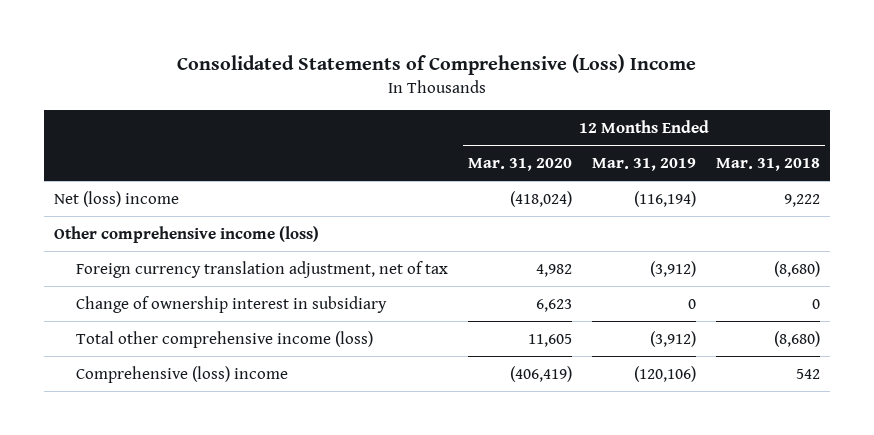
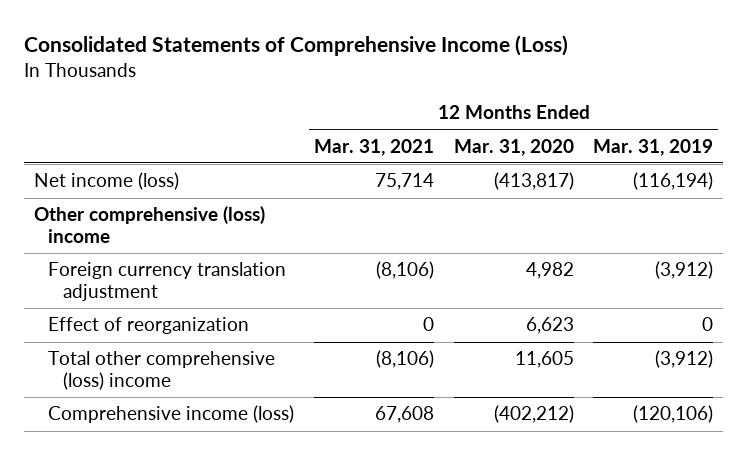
- Consolidated Statements of Comprehensive (Loss) Income
+ Consolidated Statements of Comprehensive Income (Loss)
- | 12 Months Ended Mar. 31, 2020 | 12 Months Ended Mar. 31, 2019 | 12 Months Ended Mar. 31, 2018
+ | 12 Months Ended Mar. 31, 2021 | 12 Months Ended Mar. 31, 2020 | 12 Months Ended Mar. 31, 2019
- Net (loss) income | (418,024) | (116,194) | 9,222
- Other comprehensive income (loss)
- Foreign currency translation adjustment, net of tax | 4,982 | (3,912) | (8,680)
- Change of ownership interest in subsidiary | 6,623 | 0 | 0
- Total other comprehensive income (loss) | 11,605 | (3,912) | (8,680)
- Comprehensive (loss) income | (406,419) | (120,106) | 542
+ Net income (loss) | 75,714 | (413,817) | (116,194)
+ Other comprehensive (loss) income
+ Foreign currency translation adjustment | (8,106) | 4,982 | (3,912)
+ Effect of reorganization | 0 | 6,623 | 0
+ Total other comprehensive (loss) income | (8,106) | 11,605 | (3,912)
+ Comprehensive income (loss) | 67,608 | (402,212) | (120,106)

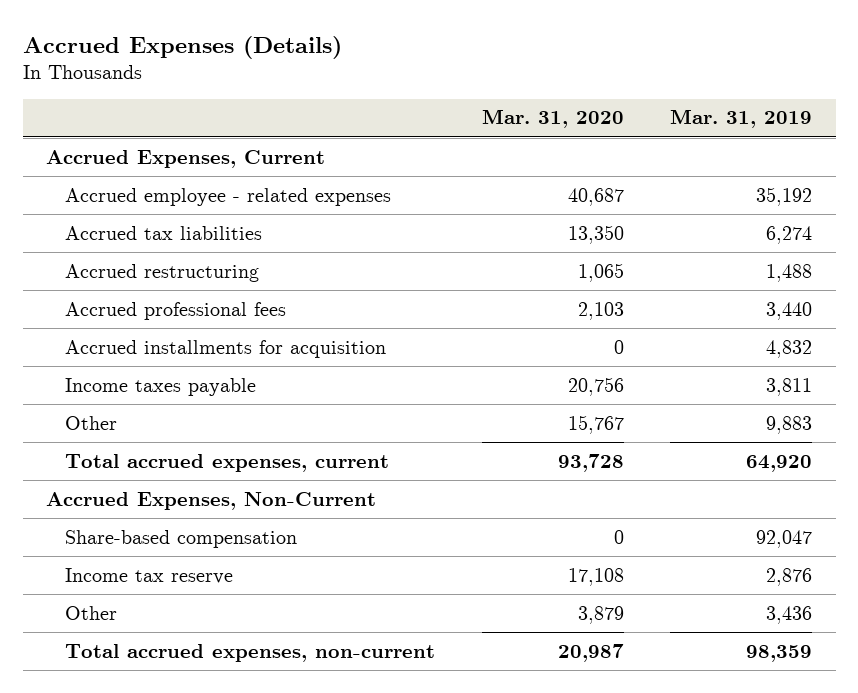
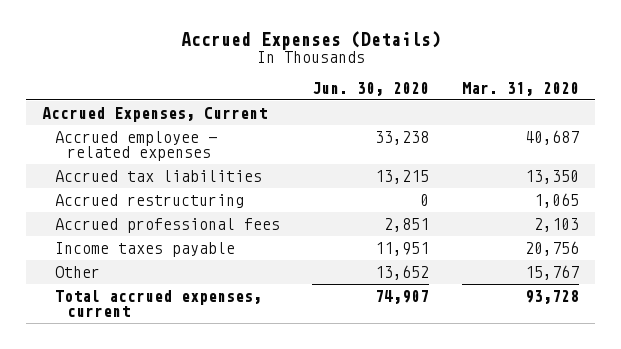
- | Mar. 31, 2020 | Mar. 31, 2019
+ | Jun. 30, 2020 | Mar. 31, 2020
- Accrued installments for acquisition | 0 | 4,832
- Accrued Expenses, Non-Current
- Share-based compensation | 0 | 92,047
- Income tax reserve | 17,108 | 2,876
- Other | 3,879 | 3,436
- Total accrued expenses, non-current | 20,987 | 98,359

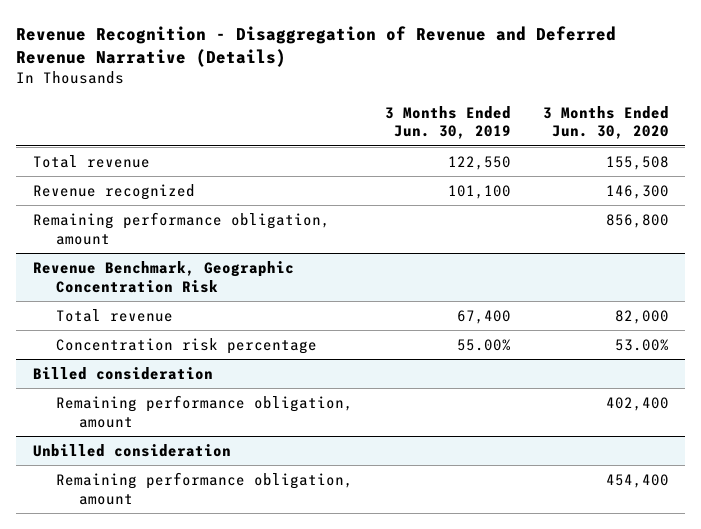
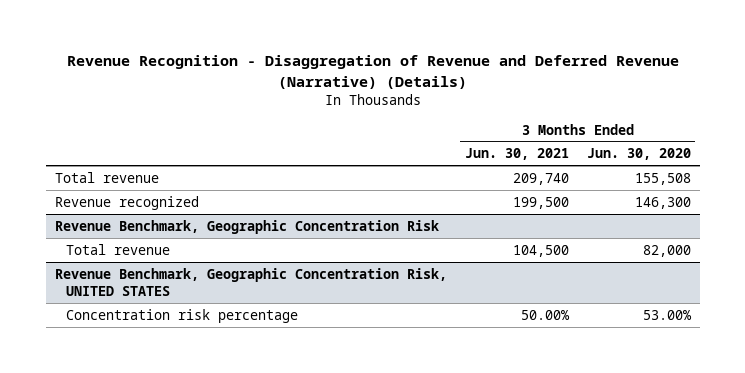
- Revenue Recognition - Disaggregation of Revenue and Deferred Revenue Narrative (Details)
+ Revenue Recognition - Disaggregation of Revenue and Deferred Revenue (Narrative) (Details)
- | 3 Months Ended Jun. 30, 2019 | 3 Months Ended Jun. 30, 2020
+ | 3 Months Ended Jun. 30, 2021 | 3 Months Ended Jun. 30, 2020
- Remaining performance obligation, amount | | 856,800
+ Revenue Benchmark, Geographic Concentration Risk, UNITED STATES
- Billed consideration
- Remaining performance obligation, amount | | 402,400
- Unbilled consideration
- Remaining performance obligation, amount | | 454,400

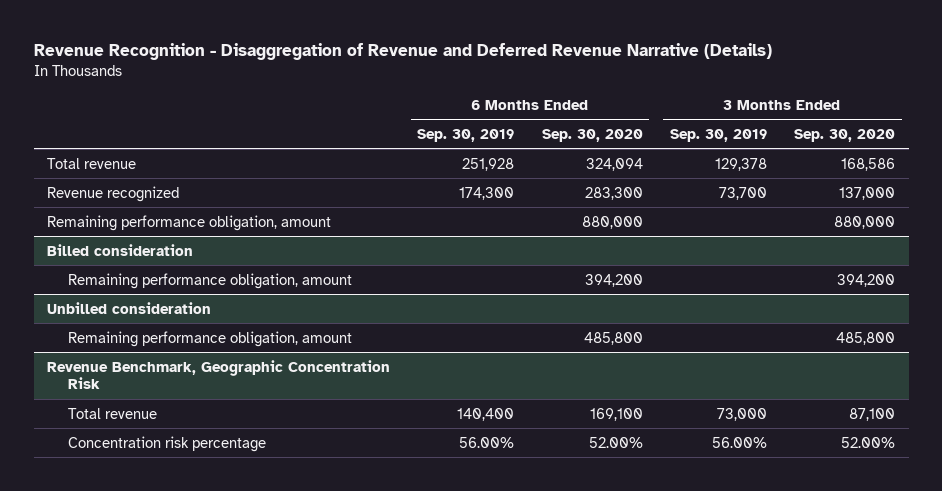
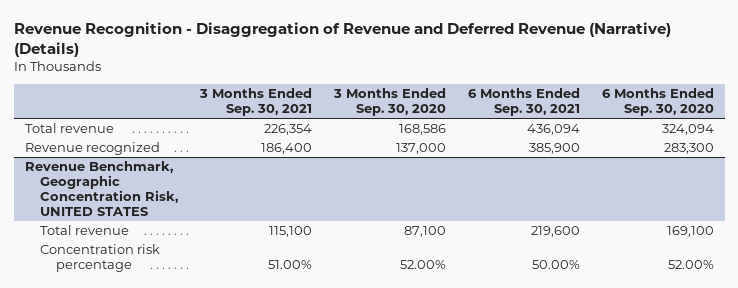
- Revenue Recognition - Disaggregation of Revenue and Deferred Revenue Narrative (Details)
+ Revenue Recognition - Disaggregation of Revenue and Deferred Revenue (Narrative) (Details)
- | 6 Months Ended Sep. 30, 2019 | 6 Months Ended Sep. 30, 2020 | 3 Months Ended Sep. 30, 2019 | 3 Months Ended Sep. 30, 2020
+ | 3 Months Ended Sep. 30, 2021 | 3 Months Ended Sep. 30, 2020 | 6 Months Ended Sep. 30, 2021 | 6 Months Ended Sep. 30, 2020
- Remaining performance obligation, amount | | 880,000 | | 880,000
- Billed consideration
- Remaining performance obligation, amount | | 394,200 | | 394,200
- Unbilled consideration
- Remaining performance obligation, amount | | 485,800 | | 485,800
- Revenue Benchmark, Geographic Concentration Risk
+ Revenue Benchmark, Geographic Concentration Risk, UNITED STATES

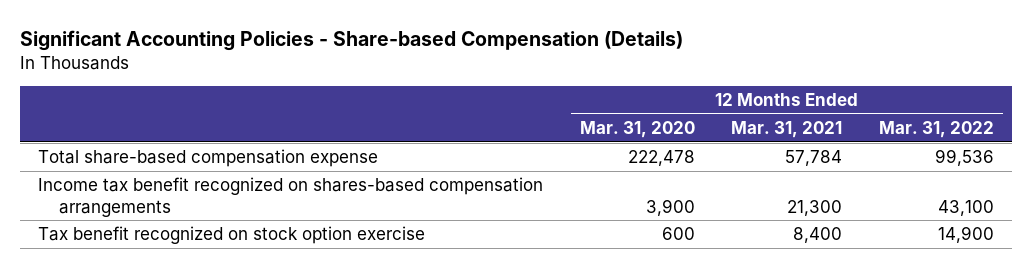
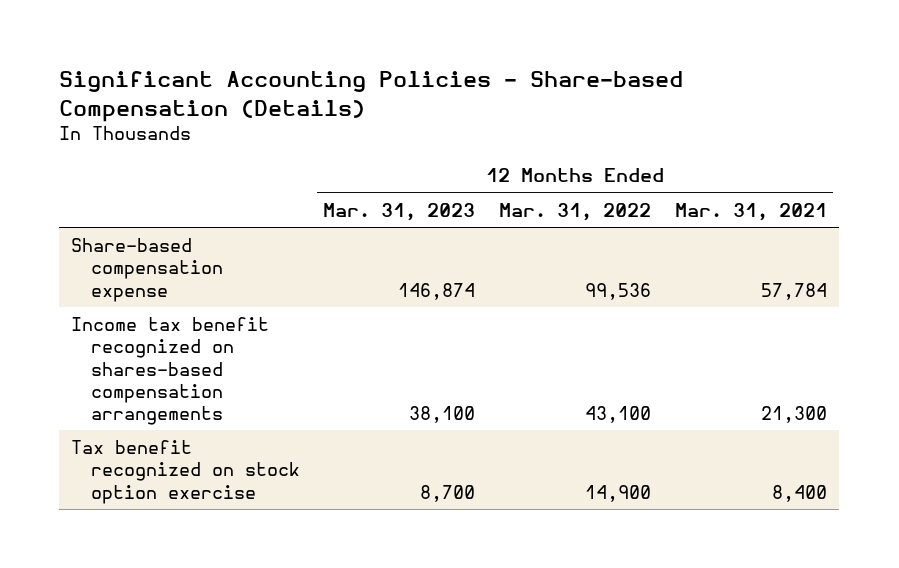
- | 12 Months Ended Mar. 31, 2020 | 12 Months Ended Mar. 31, 2021 | 12 Months Ended Mar. 31, 2022
+ | 12 Months Ended Mar. 31, 2023 | 12 Months Ended Mar. 31, 2022 | 12 Months Ended Mar. 31, 2021
- Total share-based compensation expense | 222,478 | 57,784 | 99,536
+ Share-based compensation expense | 146,874 | 99,536 | 57,784

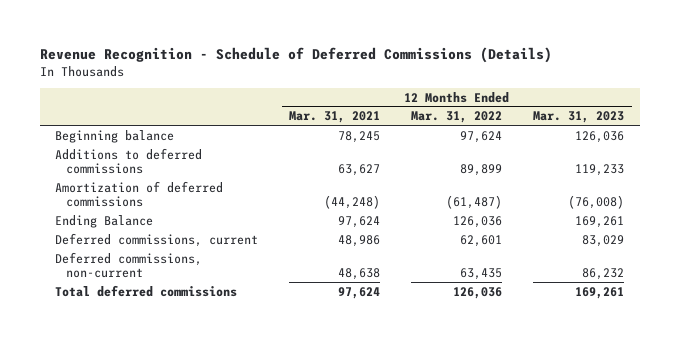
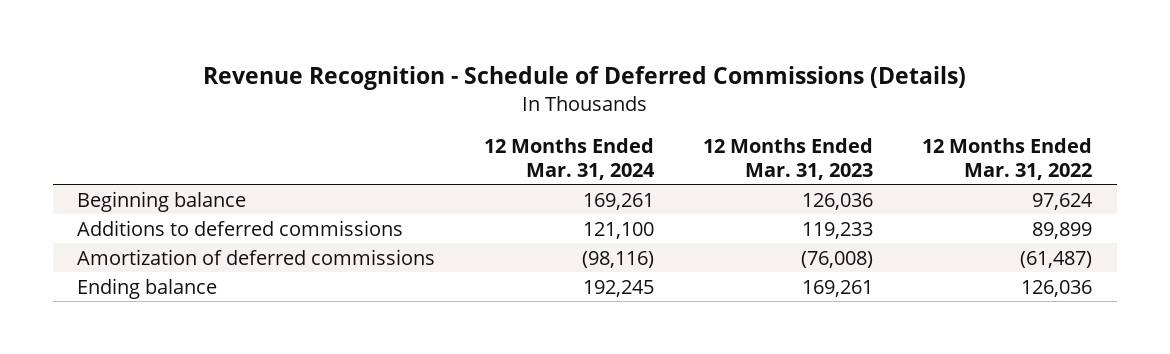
- | 12 Months Ended Mar. 31, 2021 | 12 Months Ended Mar. 31, 2022 | 12 Months Ended Mar. 31, 2023
+ | 12 Months Ended Mar. 31, 2024 | 12 Months Ended Mar. 31, 2023 | 12 Months Ended Mar. 31, 2022
- Ending Balance | 97,624 | 126,036 | 169,261
- Deferred commissions, current | 48,986 | 62,601 | 83,029
- Deferred commissions, non-current | 48,638 | 63,435 | 86,232
- Total deferred commissions | 97,624 | 126,036 | 169,261
+ Ending balance | 192,245 | 169,261 | 126,036

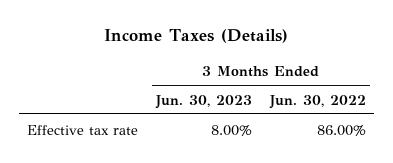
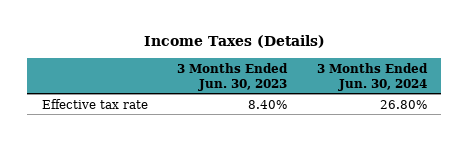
- | 3 Months Ended Jun. 30, 2023 | 3 Months Ended Jun. 30, 2022
+ | 3 Months Ended Jun. 30, 2023 | 3 Months Ended Jun. 30, 2024
- Effective tax rate | 8.00% | 86.00%
+ Effective tax rate | 8.40% | 26.80%

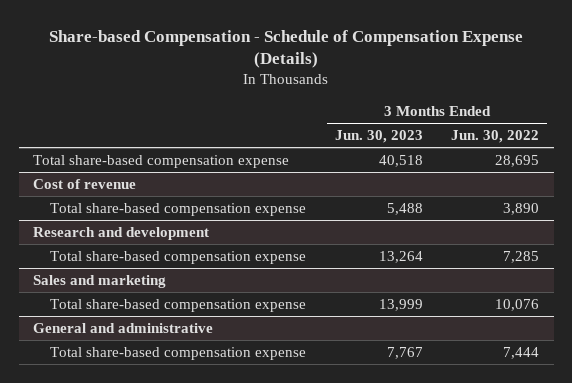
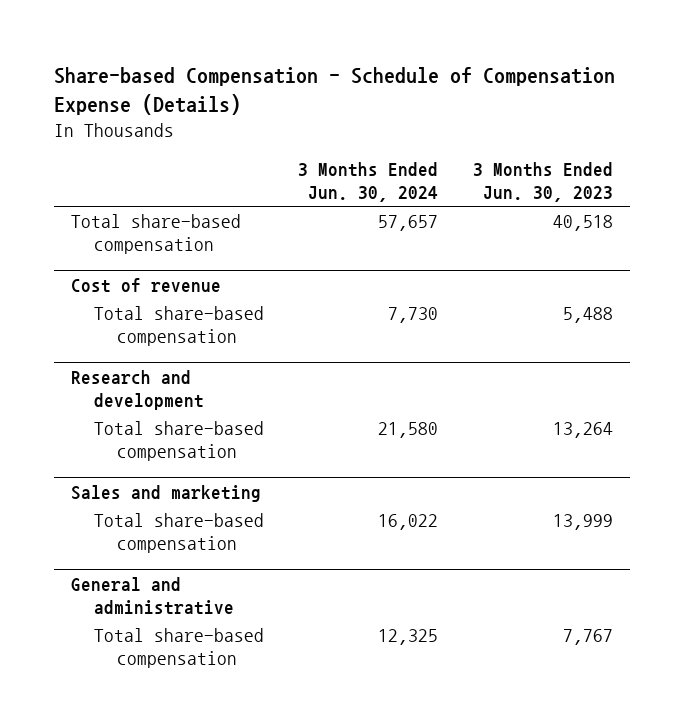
- | 3 Months Ended Jun. 30, 2023 | 3 Months Ended Jun. 30, 2022
+ | 3 Months Ended Jun. 30, 2024 | 3 Months Ended Jun. 30, 2023
- Total share-based compensation expense | 40,518 | 28,695
+ Total share-based compensation | 57,657 | 40,518
@ Cost of revenue
- Total share-based compensation expense | 5,488 | 3,890
+ Total share-based compensation | 7,730 | 5,488
@ Research and development
- Total share-based compensation expense | 13,264 | 7,285
+ Total share-based compensation | 21,580 | 13,264
@ Sales and marketing
- Total share-based compensation expense | 13,999 | 10,076
+ Total share-based compensation | 16,022 | 13,999
@ General and administrative
- Total share-based compensation expense | 7,767 | 7,444
+ Total share-based compensation | 12,325 | 7,767

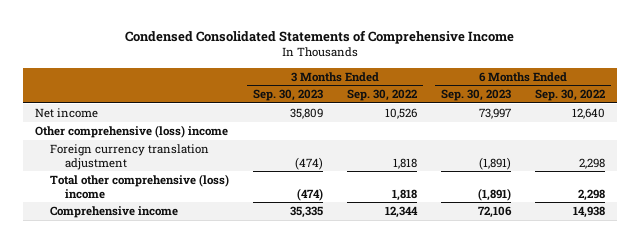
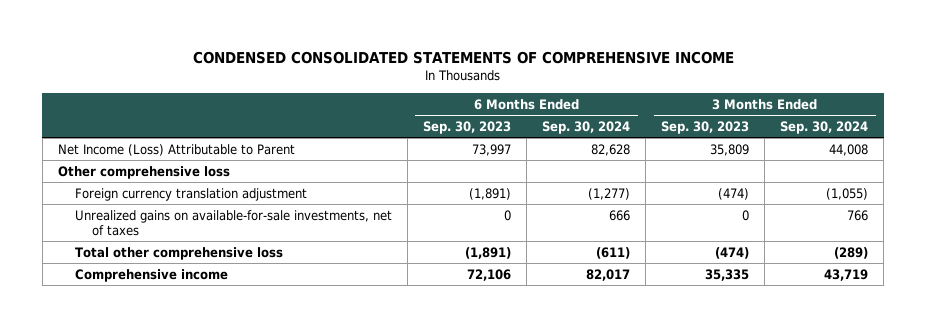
- Condensed Consolidated Statements of Comprehensive Income
+ CONDENSED CONSOLIDATED STATEMENTS OF COMPREHENSIVE INCOME
- | 3 Months Ended Sep. 30, 2023 | 3 Months Ended Sep. 30, 2022 | 6 Months Ended Sep. 30, 2023 | 6 Months Ended Sep. 30, 2022
+ | 6 Months Ended Sep. 30, 2023 | 6 Months Ended Sep. 30, 2024 | 3 Months Ended Sep. 30, 2023 | 3 Months Ended Sep. 30, 2024
- Net income | 35,809 | 10,526 | 73,997 | 12,640
- Other comprehensive (loss) income
+ Net Income (Loss) Attributable to Parent | 73,997 | 82,628 | 35,809 | 44,008
+ Other comprehensive loss
- Total other comprehensive (loss) income | (474) | 1,818 | (1,891) | 2,298
+ Unrealized gains on available-for-sale investments, net of taxes | 0 | 666 | 0 | 766
+ Total other comprehensive loss | (1,891) | (611) | (474) | (289)

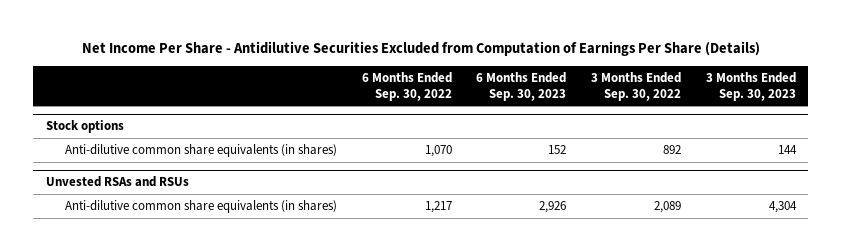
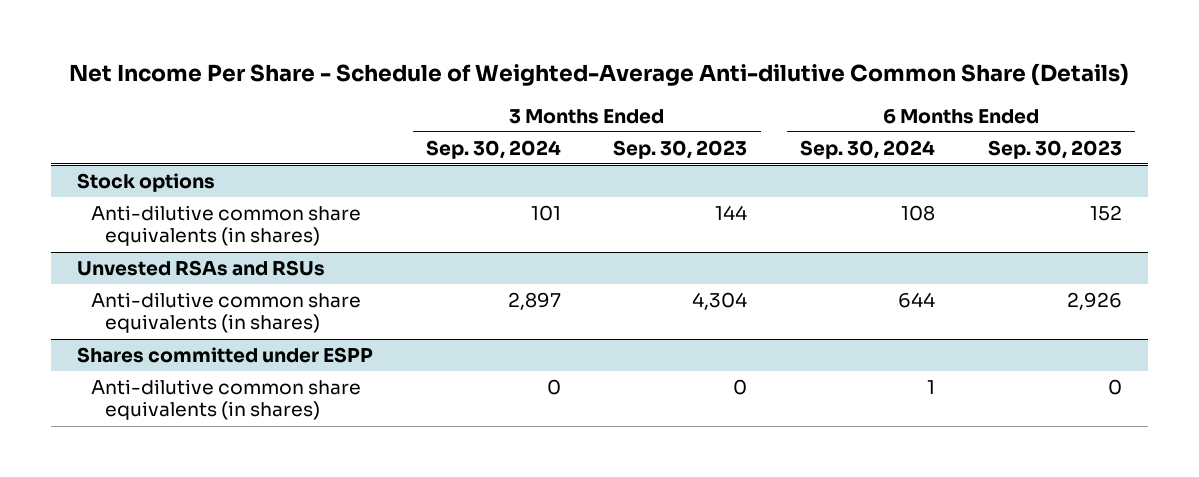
- Net Income Per Share - Antidilutive Securities Excluded from Computation of Earnings Per Share (Details)
+ Net Income Per Share - Schedule of Weighted-Average Anti-dilutive Common Share (Details)
- | 6 Months Ended Sep. 30, 2022 | 6 Months Ended Sep. 30, 2023 | 3 Months Ended Sep. 30, 2022 | 3 Months Ended Sep. 30, 2023
+ | 3 Months Ended Sep. 30, 2024 | 3 Months Ended Sep. 30, 2023 | 6 Months Ended Sep. 30, 2024 | 6 Months Ended Sep. 30, 2023
+ Shares committed under ESPP
+ Anti-dilutive common share equivalents (in shares) | 0 | 0 | 1 | 0

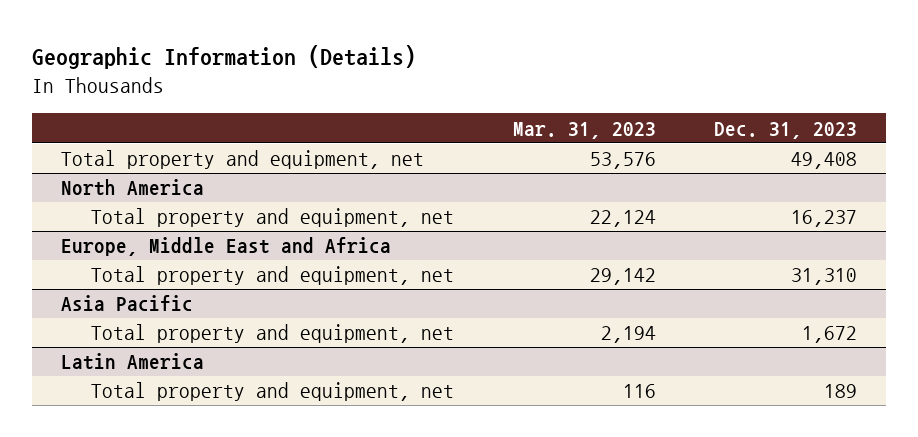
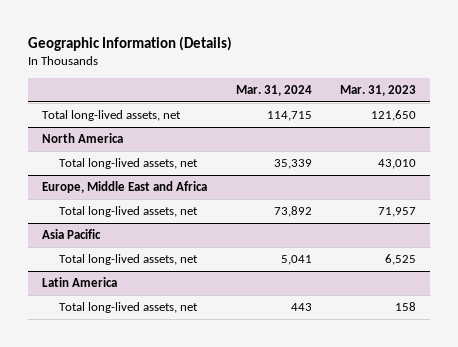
- | Mar. 31, 2023 | Dec. 31, 2023
+ | Mar. 31, 2024 | Mar. 31, 2023
- Total property and equipment, net | 53,576 | 49,408
+ Total long-lived assets, net | 114,715 | 121,650
@ North America
- Total property and equipment, net | 22,124 | 16,237
+ Total long-lived assets, net | 35,339 | 43,010
@ Europe, Middle East and Africa
- Total property and equipment, net | 29,142 | 31,310
+ Total long-lived assets, net | 73,892 | 71,957
@ Asia Pacific
- Total property and equipment, net | 2,194 | 1,672
+ Total long-lived assets, net | 5,041 | 6,525
@ Latin America
- Total property and equipment, net | 116 | 189
+ Total long-lived assets, net | 443 | 158

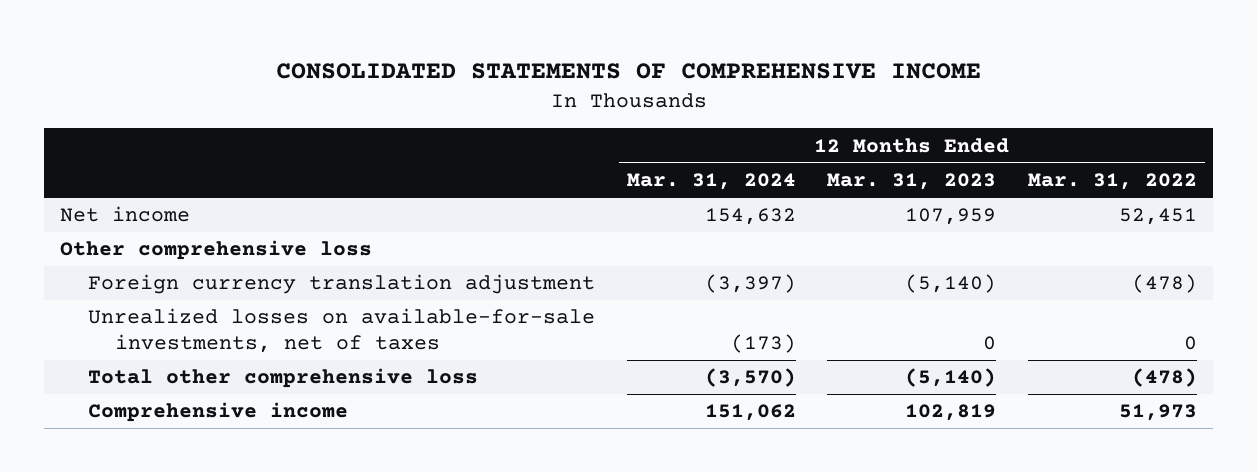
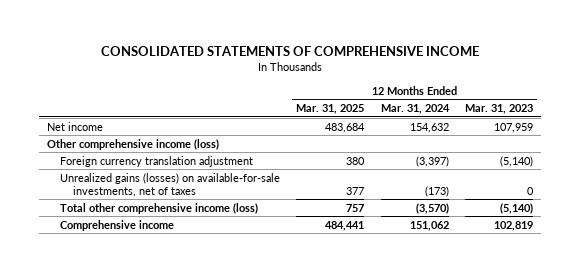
- | 12 Months Ended Mar. 31, 2024 | 12 Months Ended Mar. 31, 2023 | 12 Months Ended Mar. 31, 2022
+ | 12 Months Ended Mar. 31, 2025 | 12 Months Ended Mar. 31, 2024 | 12 Months Ended Mar. 31, 2023
- Other comprehensive loss
+ Other comprehensive income (loss)
- Unrealized losses on available-for-sale investments, net of taxes | (173) | 0 | 0
- Total other comprehensive loss | (3,570) | (5,140) | (478)
+ Unrealized gains (losses) on available-for-sale investments, net of taxes | 377 | (173) | 0
+ Total other comprehensive income (loss) | 757 | (3,570) | (5,140)

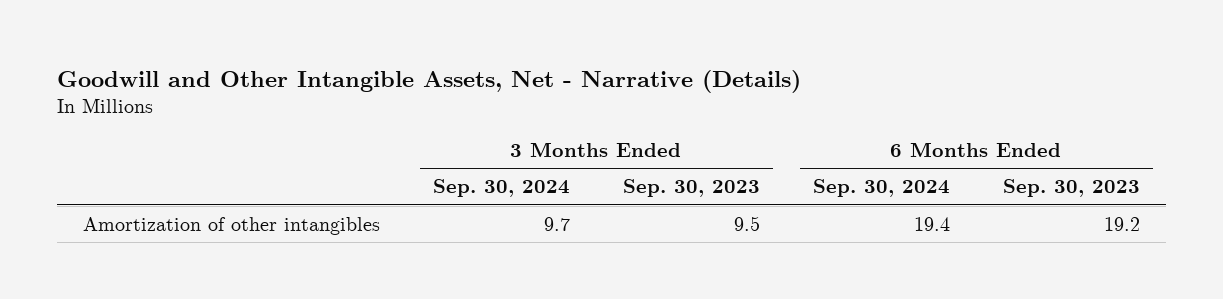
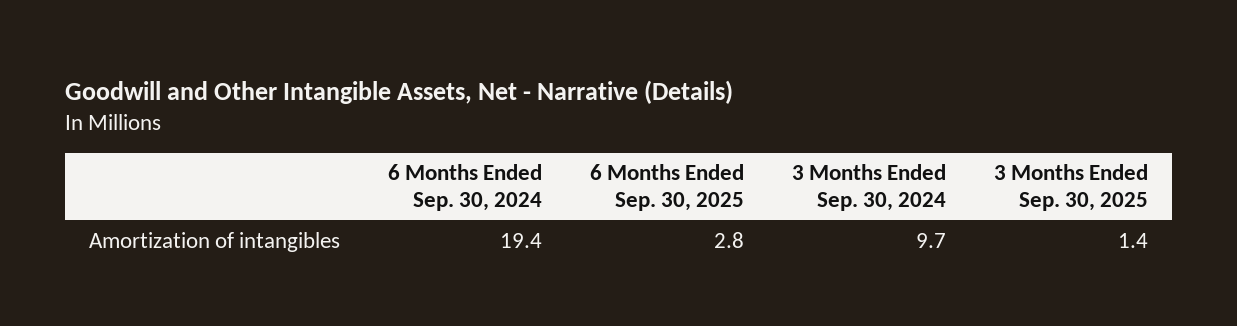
- | 3 Months Ended Sep. 30, 2024 | 3 Months Ended Sep. 30, 2023 | 6 Months Ended Sep. 30, 2024 | 6 Months Ended Sep. 30, 2023
+ | 6 Months Ended Sep. 30, 2024 | 6 Months Ended Sep. 30, 2025 | 3 Months Ended Sep. 30, 2024 | 3 Months Ended Sep. 30, 2025
- Amortization of other intangibles | 9.7 | 9.5 | 19.4 | 19.2
+ Amortization of intangibles | 19.4 | 2.8 | 9.7 | 1.4

